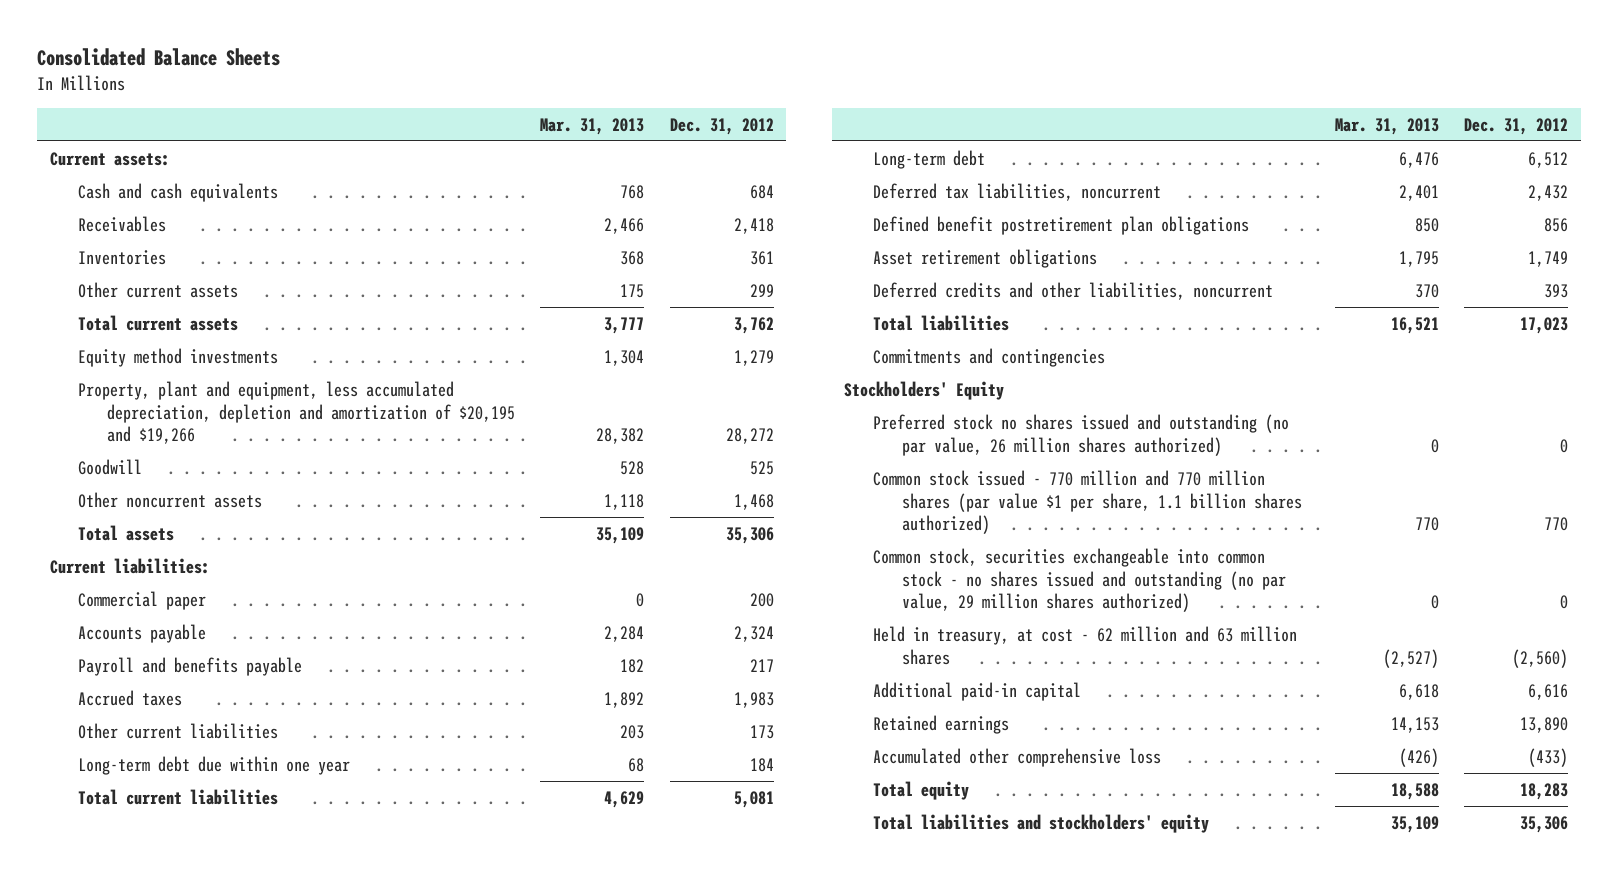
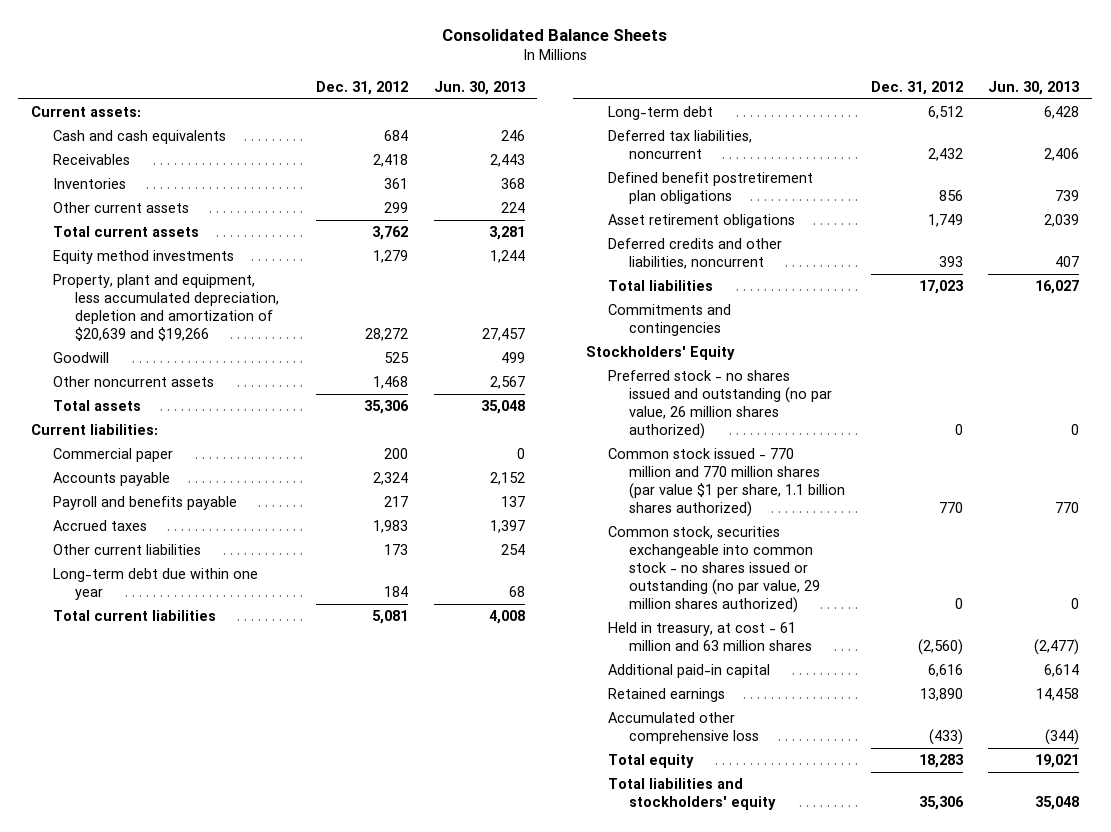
- | Mar. 31, 2013 | Dec. 31, 2012
+ | Dec. 31, 2012 | Jun. 30, 2013
- Property, plant and equipment, less accumulated depreciation, depletion and amortization of $20,195 and $19,266 | 28,382 | 28,272
+ Property, plant and equipment, less accumulated depreciation, depletion and amortization of $20,639 and $19,266 | 28,272 | 27,457
- Preferred stock no shares issued and outstanding (no par value, 26 million shares authorized) | 0 | 0
+ Preferred stock - no shares issued and outstanding (no par value, 26 million shares authorized) | 0 | 0
- Common stock, securities exchangeable into common stock - no shares issued and outstanding (no par value, 29 million shares authorized) | 0 | 0
- Held in treasury, at cost - 62 million and 63 million shares | (2,527) | (2,560)
+ Common stock, securities exchangeable into common stock - no shares issued or outstanding (no par value, 29 million shares authorized) | 0 | 0
+ Held in treasury, at cost - 61 million and 63 million shares | (2,560) | (2,477)

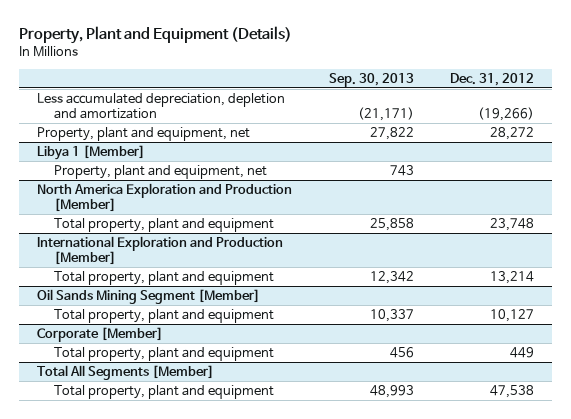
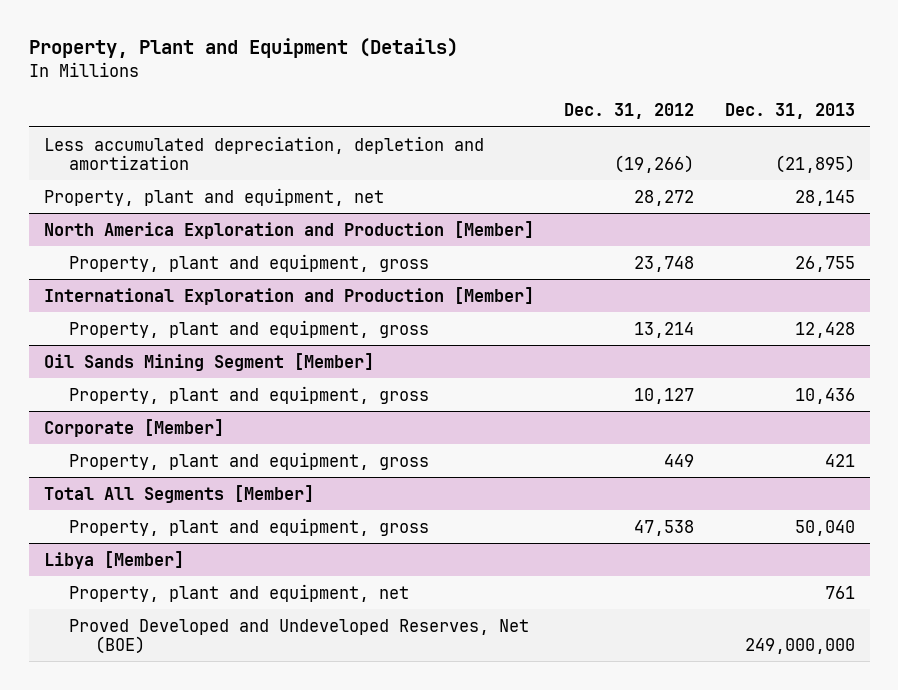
- | Sep. 30, 2013 | Dec. 31, 2012
+ | Dec. 31, 2012 | Dec. 31, 2013
- Libya 1 [Member]
- Property, plant and equipment, net | 743 |
@ North America Exploration and Production [Member]
- Total property, plant and equipment | 25,858 | 23,748
+ Property, plant and equipment, gross | 23,748 | 26,755
@ International Exploration and Production [Member]
- Total property, plant and equipment | 12,342 | 13,214
+ Property, plant and equipment, gross | 13,214 | 12,428
@ Oil Sands Mining Segment [Member]
- Total property, plant and equipment | 10,337 | 10,127
+ Property, plant and equipment, gross | 10,127 | 10,436
@ Corporate [Member]
- Total property, plant and equipment | 456 | 449
+ Property, plant and equipment, gross | 449 | 421
@ Total All Segments [Member]
- Total property, plant and equipment | 48,993 | 47,538
+ Property, plant and equipment, gross | 47,538 | 50,040
+ Libya [Member]
+ Property, plant and equipment, net | | 761
+ Proved Developed and Undeveloped Reserves, Net (BOE) | | 249,000,000

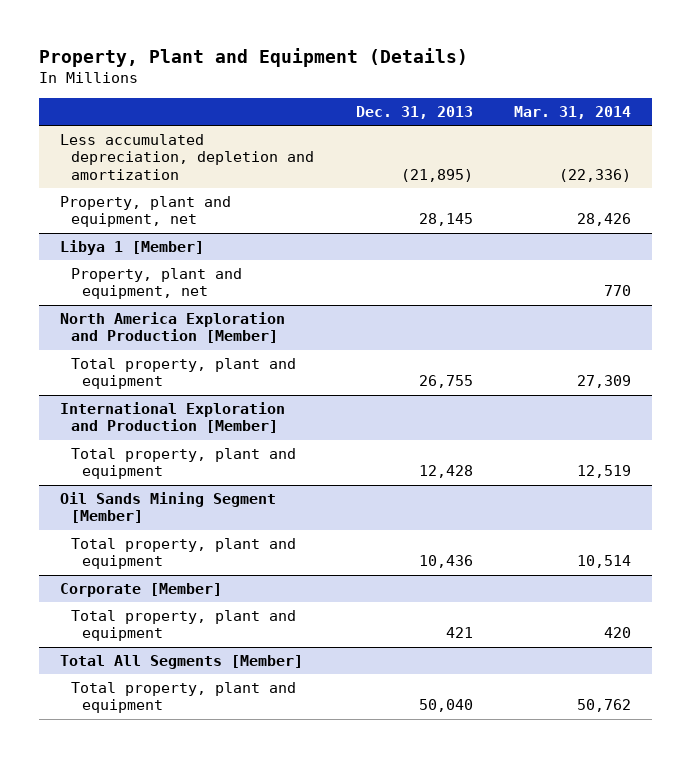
- | Dec. 31, 2012 | Dec. 31, 2013
+ | Dec. 31, 2013 | Mar. 31, 2014
+ Libya 1 [Member]
+ Property, plant and equipment, net | | 770
@ North America Exploration and Production [Member]
- Property, plant and equipment, gross | 23,748 | 26,755
+ Total property, plant and equipment | 26,755 | 27,309
@ International Exploration and Production [Member]
- Property, plant and equipment, gross | 13,214 | 12,428
+ Total property, plant and equipment | 12,428 | 12,519
@ Oil Sands Mining Segment [Member]
- Property, plant and equipment, gross | 10,127 | 10,436
+ Total property, plant and equipment | 10,436 | 10,514
@ Corporate [Member]
- Property, plant and equipment, gross | 449 | 421
+ Total property, plant and equipment | 421 | 420
@ Total All Segments [Member]
- Property, plant and equipment, gross | 47,538 | 50,040
- Libya [Member]
- Property, plant and equipment, net | | 761
- Proved Developed and Undeveloped Reserves, Net (BOE) | | 249,000,000
@ Total All Segments [Member]
+ Total property, plant and equipment | 50,040 | 50,762

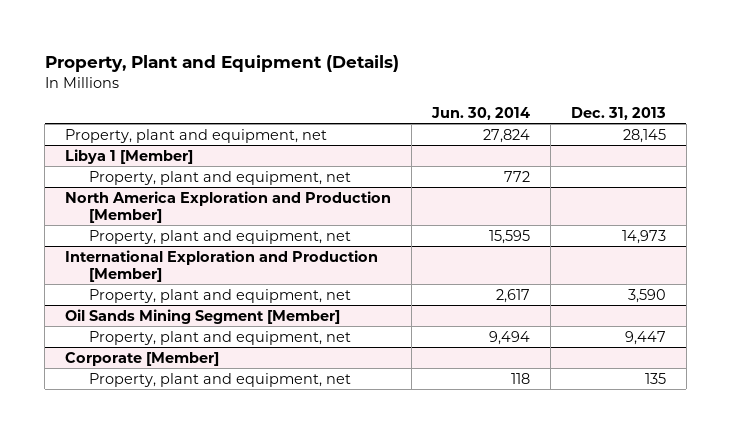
- | Dec. 31, 2013 | Mar. 31, 2014
+ | Jun. 30, 2014 | Dec. 31, 2013
- Less accumulated depreciation, depletion and amortization | (21,895) | (22,336)
@ North America Exploration and Production [Member]
- Total property, plant and equipment | 26,755 | 27,309
+ Property, plant and equipment, net | 15,595 | 14,973
@ International Exploration and Production [Member]
- Total property, plant and equipment | 12,428 | 12,519
+ Property, plant and equipment, net | 2,617 | 3,590
@ Oil Sands Mining Segment [Member]
- Total property, plant and equipment | 10,436 | 10,514
+ Property, plant and equipment, net | 9,494 | 9,447
@ Corporate [Member]
- Total property, plant and equipment | 421 | 420
- Total All Segments [Member]
- Total property, plant and equipment | 50,040 | 50,762
@ Corporate [Member]
+ Property, plant and equipment, net | 118 | 135

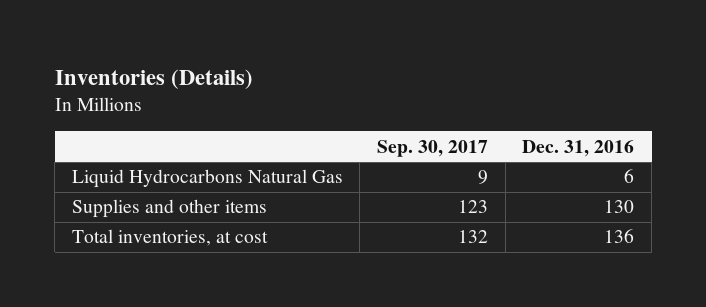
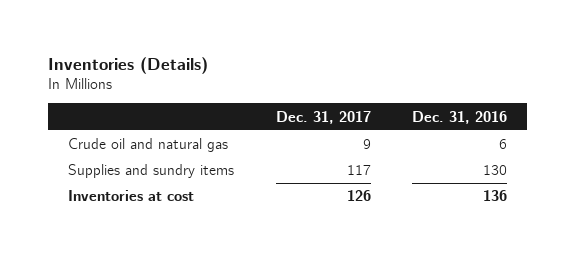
- | Sep. 30, 2017 | Dec. 31, 2016
+ | Dec. 31, 2017 | Dec. 31, 2016
- Liquid Hydrocarbons Natural Gas | 9 | 6
- Supplies and other items | 123 | 130
- Total inventories, at cost | 132 | 136
+ Crude oil and natural gas | 9 | 6
+ Supplies and sundry items | 117 | 130
+ Inventories at cost | 126 | 136

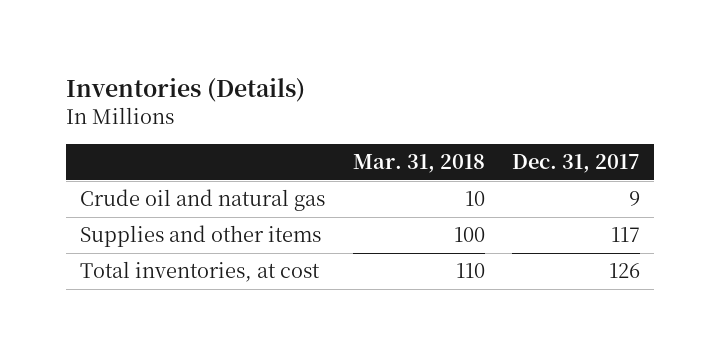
- | Dec. 31, 2017 | Dec. 31, 2016
+ | Mar. 31, 2018 | Dec. 31, 2017
- Supplies and sundry items | 117 | 130
- Inventories at cost | 126 | 136
+ Supplies and other items | 100 | 117
+ Total inventories, at cost | 110 | 126

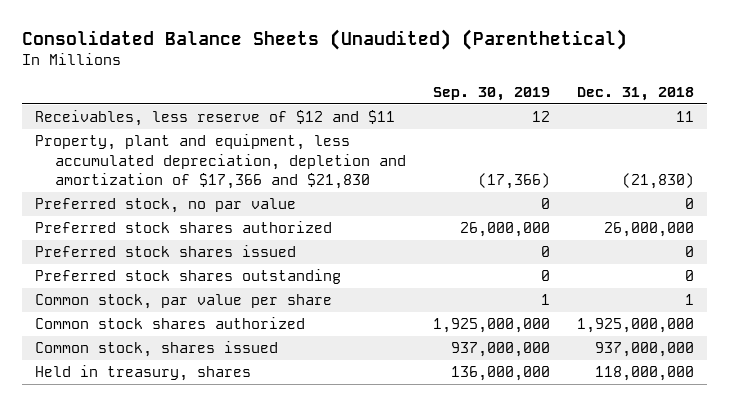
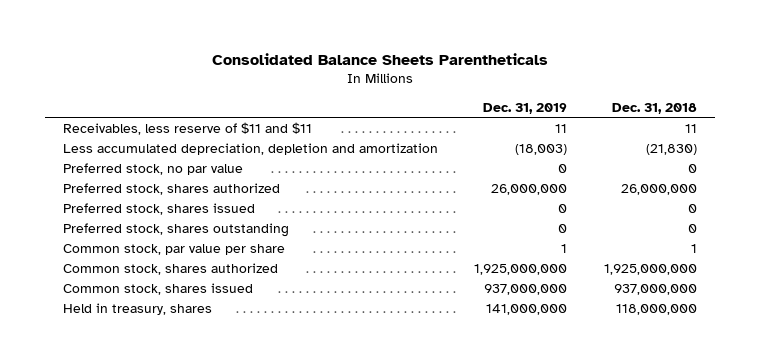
- Consolidated Balance Sheets (Unaudited) (Parenthetical)
+ Consolidated Balance Sheets Parentheticals
- | Sep. 30, 2019 | Dec. 31, 2018
+ | Dec. 31, 2019 | Dec. 31, 2018
- Receivables, less reserve of $12 and $11 | 12 | 11
- Property, plant and equipment, less accumulated depreciation, depletion and amortization of $17,366 and $21,830 | (17,366) | (21,830)
+ Receivables, less reserve of $11 and $11 | 11 | 11
+ Less accumulated depreciation, depletion and amortization | (18,003) | (21,830)
- Preferred stock shares authorized | 26,000,000 | 26,000,000
- Preferred stock shares issued | 0 | 0
- Preferred stock shares outstanding | 0 | 0
+ Preferred stock, shares authorized | 26,000,000 | 26,000,000
+ Preferred stock, shares issued | 0 | 0
+ Preferred stock, shares outstanding | 0 | 0
- Common stock shares authorized | 1,925,000,000 | 1,925,000,000
+ Common stock, shares authorized | 1,925,000,000 | 1,925,000,000

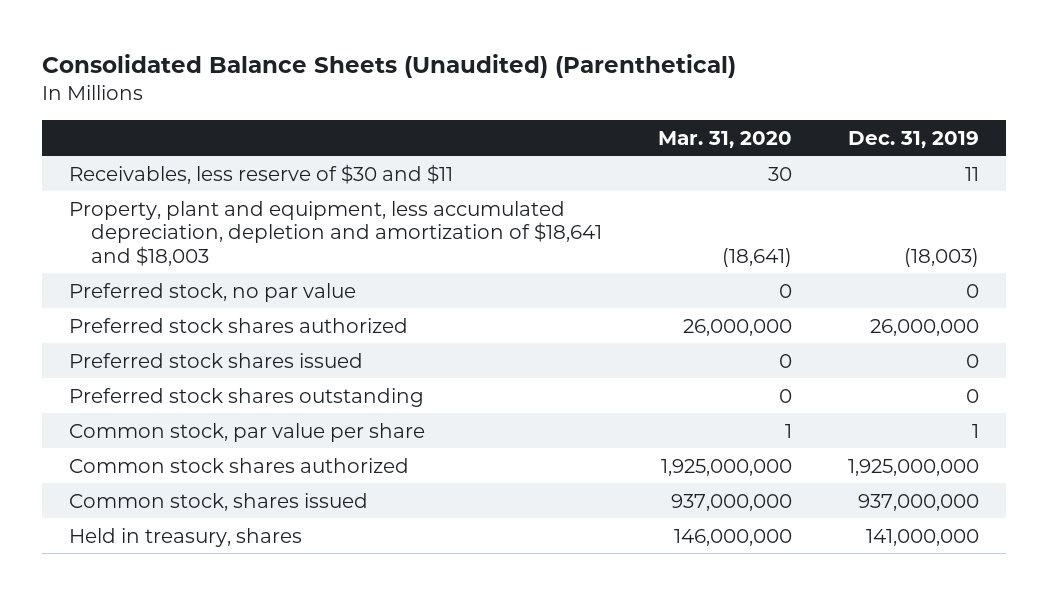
- Consolidated Balance Sheets Parentheticals
+ Consolidated Balance Sheets (Unaudited) (Parenthetical)
- | Dec. 31, 2019 | Dec. 31, 2018
+ | Mar. 31, 2020 | Dec. 31, 2019
- Receivables, less reserve of $11 and $11 | 11 | 11
- Less accumulated depreciation, depletion and amortization | (18,003) | (21,830)
+ Receivables, less reserve of $30 and $11 | 30 | 11
+ Property, plant and equipment, less accumulated depreciation, depletion and amortization of $18,641 and $18,003 | (18,641) | (18,003)
- Preferred stock, shares authorized | 26,000,000 | 26,000,000
- Preferred stock, shares issued | 0 | 0
- Preferred stock, shares outstanding | 0 | 0
+ Preferred stock shares authorized | 26,000,000 | 26,000,000
+ Preferred stock shares issued | 0 | 0
+ Preferred stock shares outstanding | 0 | 0
- Common stock, shares authorized | 1,925,000,000 | 1,925,000,000
+ Common stock shares authorized | 1,925,000,000 | 1,925,000,000

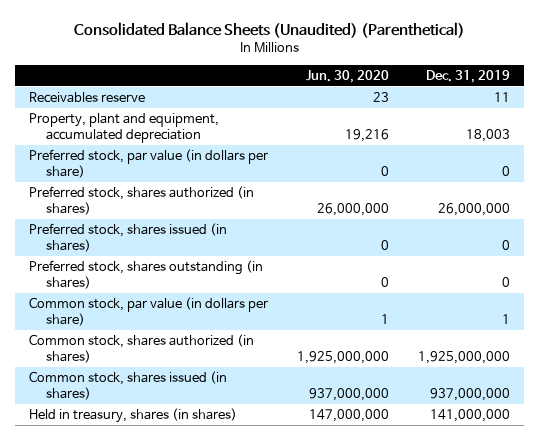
- | Mar. 31, 2020 | Dec. 31, 2019
+ | Jun. 30, 2020 | Dec. 31, 2019
- Receivables, less reserve of $30 and $11 | 30 | 11
- Property, plant and equipment, less accumulated depreciation, depletion and amortization of $18,641 and $18,003 | (18,641) | (18,003)
- Preferred stock, no par value | 0 | 0
- Preferred stock shares authorized | 26,000,000 | 26,000,000
- Preferred stock shares issued | 0 | 0
- Preferred stock shares outstanding | 0 | 0
- Common stock, par value per share | 1 | 1
- Common stock shares authorized | 1,925,000,000 | 1,925,000,000
- Common stock, shares issued | 937,000,000 | 937,000,000
- Held in treasury, shares | 146,000,000 | 141,000,000
+ Receivables reserve | 23 | 11
+ Property, plant and equipment, accumulated depreciation | 19,216 | 18,003
+ Preferred stock, par value (in dollars per share) | 0 | 0
+ Preferred stock, shares authorized (in shares) | 26,000,000 | 26,000,000
+ Preferred stock, shares issued (in shares) | 0 | 0
+ Preferred stock, shares outstanding (in shares) | 0 | 0
+ Common stock, par value (in dollars per share) | 1 | 1
+ Common stock, shares authorized (in shares) | 1,925,000,000 | 1,925,000,000
+ Common stock, shares issued (in shares) | 937,000,000 | 937,000,000
+ Held in treasury, shares (in shares) | 147,000,000 | 141,000,000

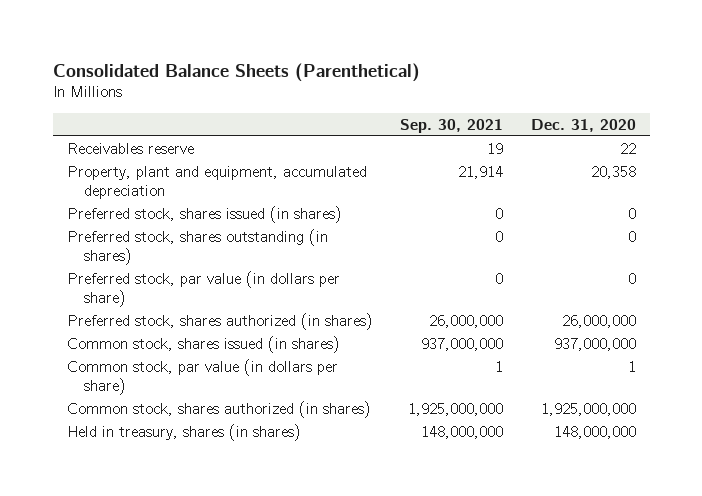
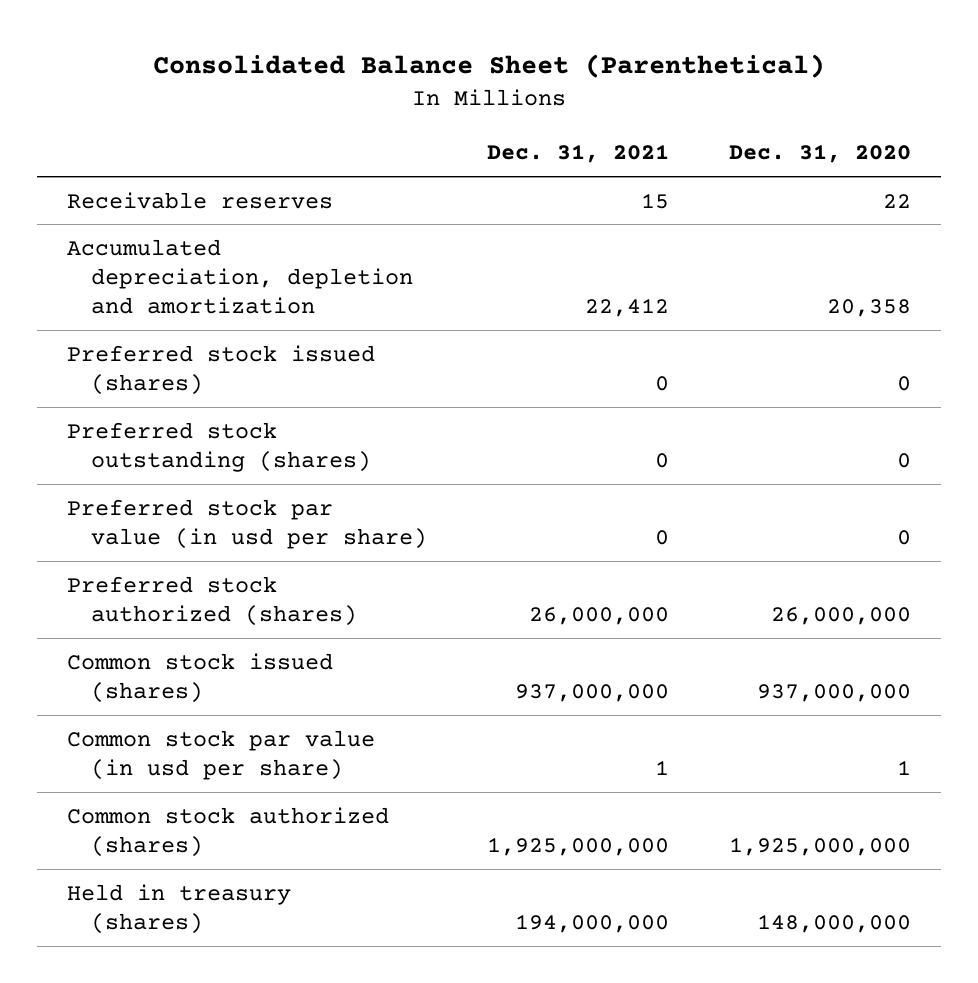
- Consolidated Balance Sheets (Parenthetical)
+ Consolidated Balance Sheet (Parenthetical)
- | Sep. 30, 2021 | Dec. 31, 2020
+ | Dec. 31, 2021 | Dec. 31, 2020
- Receivables reserve | 19 | 22
- Property, plant and equipment, accumulated depreciation | 21,914 | 20,358
- Preferred stock, shares issued (in shares) | 0 | 0
- Preferred stock, shares outstanding (in shares) | 0 | 0
- Preferred stock, par value (in dollars per share) | 0 | 0
- Preferred stock, shares authorized (in shares) | 26,000,000 | 26,000,000
- Common stock, shares issued (in shares) | 937,000,000 | 937,000,000
- Common stock, par value (in dollars per share) | 1 | 1
- Common stock, shares authorized (in shares) | 1,925,000,000 | 1,925,000,000
- Held in treasury, shares (in shares) | 148,000,000 | 148,000,000
+ Receivable reserves | 15 | 22
+ Accumulated depreciation, depletion and amortization | 22,412 | 20,358
+ Preferred stock issued (shares) | 0 | 0
+ Preferred stock outstanding (shares) | 0 | 0
+ Preferred stock par value (in usd per share) | 0 | 0
+ Preferred stock authorized (shares) | 26,000,000 | 26,000,000
+ Common stock issued (shares) | 937,000,000 | 937,000,000
+ Common stock par value (in usd per share) | 1 | 1
+ Common stock authorized (shares) | 1,925,000,000 | 1,925,000,000
+ Held in treasury (shares) | 194,000,000 | 148,000,000

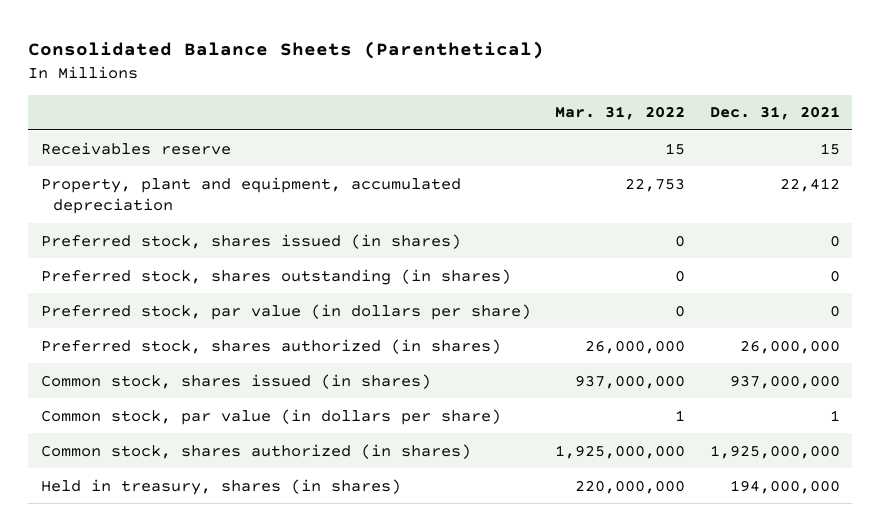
- Consolidated Balance Sheet (Parenthetical)
+ Consolidated Balance Sheets (Parenthetical)
- | Dec. 31, 2021 | Dec. 31, 2020
+ | Mar. 31, 2022 | Dec. 31, 2021
- Receivable reserves | 15 | 22
- Accumulated depreciation, depletion and amortization | 22,412 | 20,358
- Preferred stock issued (shares) | 0 | 0
- Preferred stock outstanding (shares) | 0 | 0
- Preferred stock par value (in usd per share) | 0 | 0
- Preferred stock authorized (shares) | 26,000,000 | 26,000,000
- Common stock issued (shares) | 937,000,000 | 937,000,000
- Common stock par value (in usd per share) | 1 | 1
- Common stock authorized (shares) | 1,925,000,000 | 1,925,000,000
- Held in treasury (shares) | 194,000,000 | 148,000,000
+ Receivables reserve | 15 | 15
+ Property, plant and equipment, accumulated depreciation | 22,753 | 22,412
+ Preferred stock, shares issued (in shares) | 0 | 0
+ Preferred stock, shares outstanding (in shares) | 0 | 0
+ Preferred stock, par value (in dollars per share) | 0 | 0
+ Preferred stock, shares authorized (in shares) | 26,000,000 | 26,000,000
+ Common stock, shares issued (in shares) | 937,000,000 | 937,000,000
+ Common stock, par value (in dollars per share) | 1 | 1
+ Common stock, shares authorized (in shares) | 1,925,000,000 | 1,925,000,000
+ Held in treasury, shares (in shares) | 220,000,000 | 194,000,000

